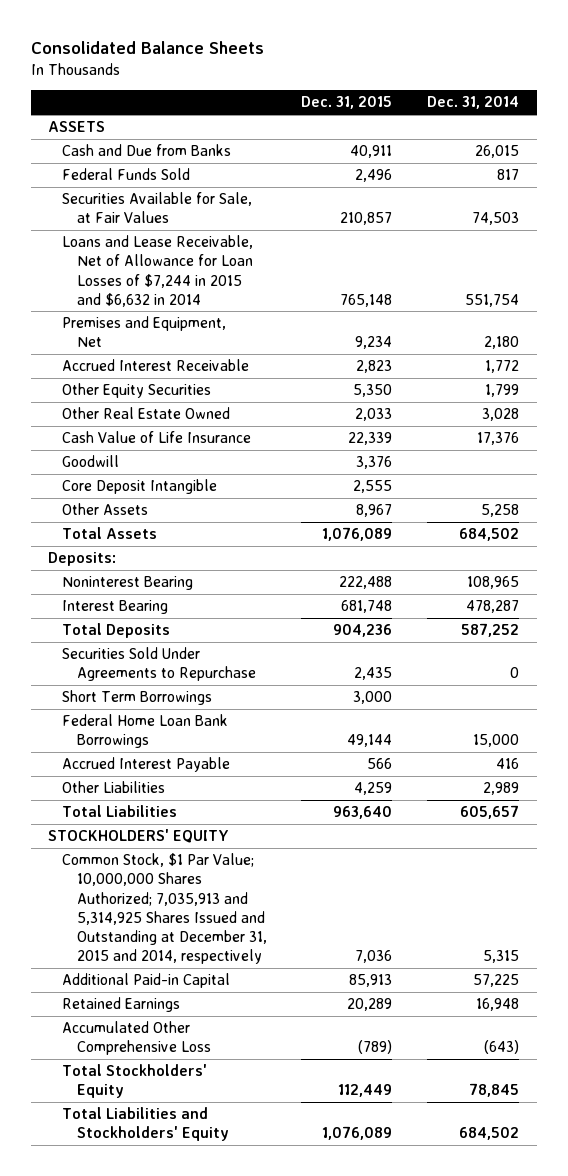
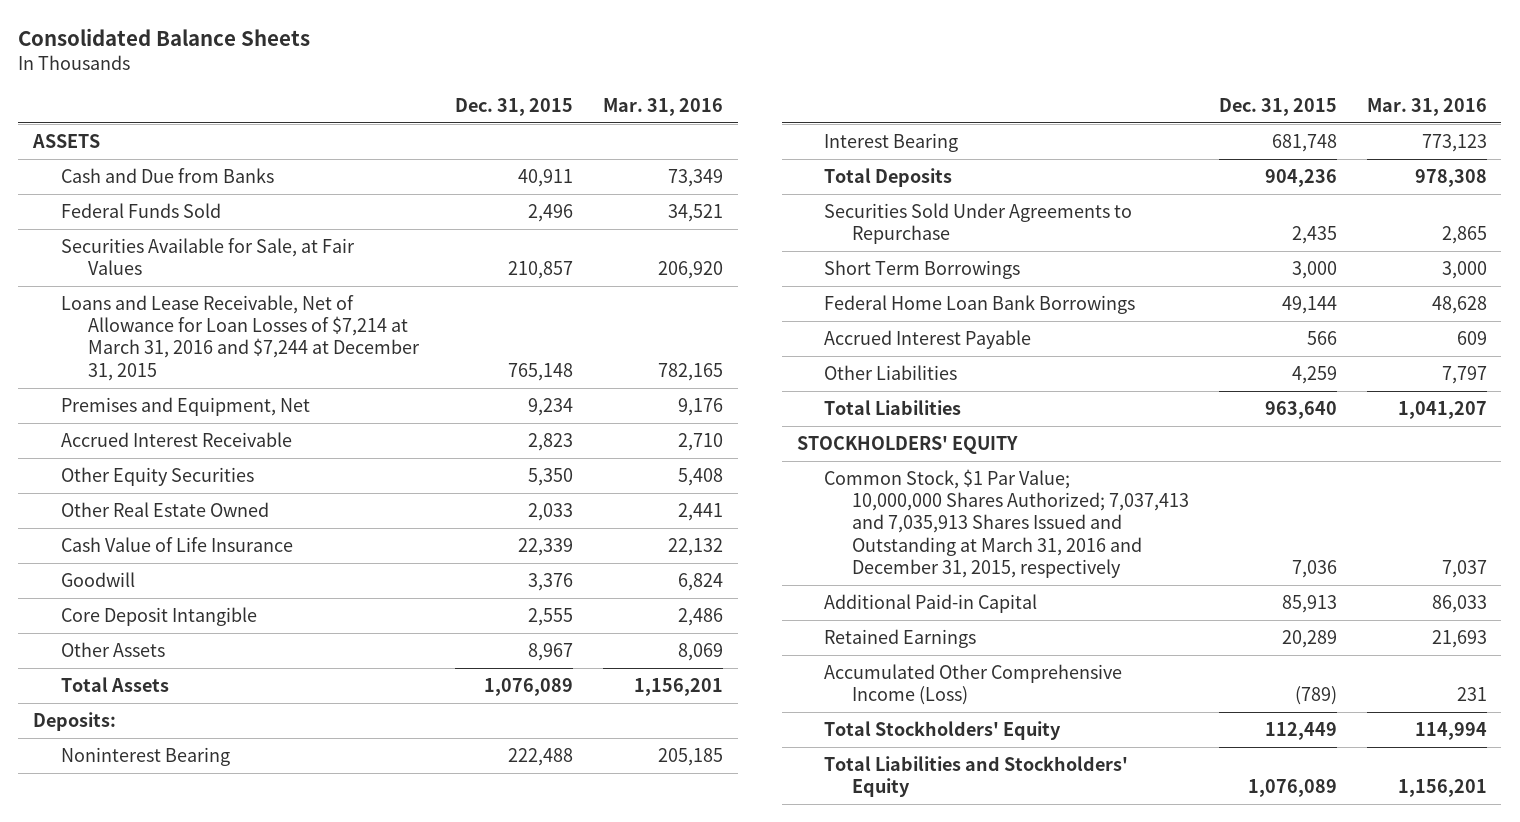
- | Dec. 31, 2015 | Dec. 31, 2014
+ | Dec. 31, 2015 | Mar. 31, 2016
- Loans and Lease Receivable, Net of Allowance for Loan Losses of $7,244 in 2015 and $6,632 in 2014 | 765,148 | 551,754
+ Loans and Lease Receivable, Net of Allowance for Loan Losses of $7,214 at March 31, 2016 and $7,244 at December 31, 2015 | 765,148 | 782,165
- Common Stock, $1 Par Value; 10,000,000 Shares Authorized; 7,035,913 and 5,314,925 Shares Issued and Outstanding at December 31, 2015 and 2014, respectively | 7,036 | 5,315
+ Common Stock, $1 Par Value; 10,000,000 Shares Authorized; 7,037,413 and 7,035,913 Shares Issued and Outstanding at March 31, 2016 and December 31, 2015, respectively | 7,036 | 7,037
- Accumulated Other Comprehensive Loss | (789) | (643)
+ Accumulated Other Comprehensive Income (Loss) | (789) | 231

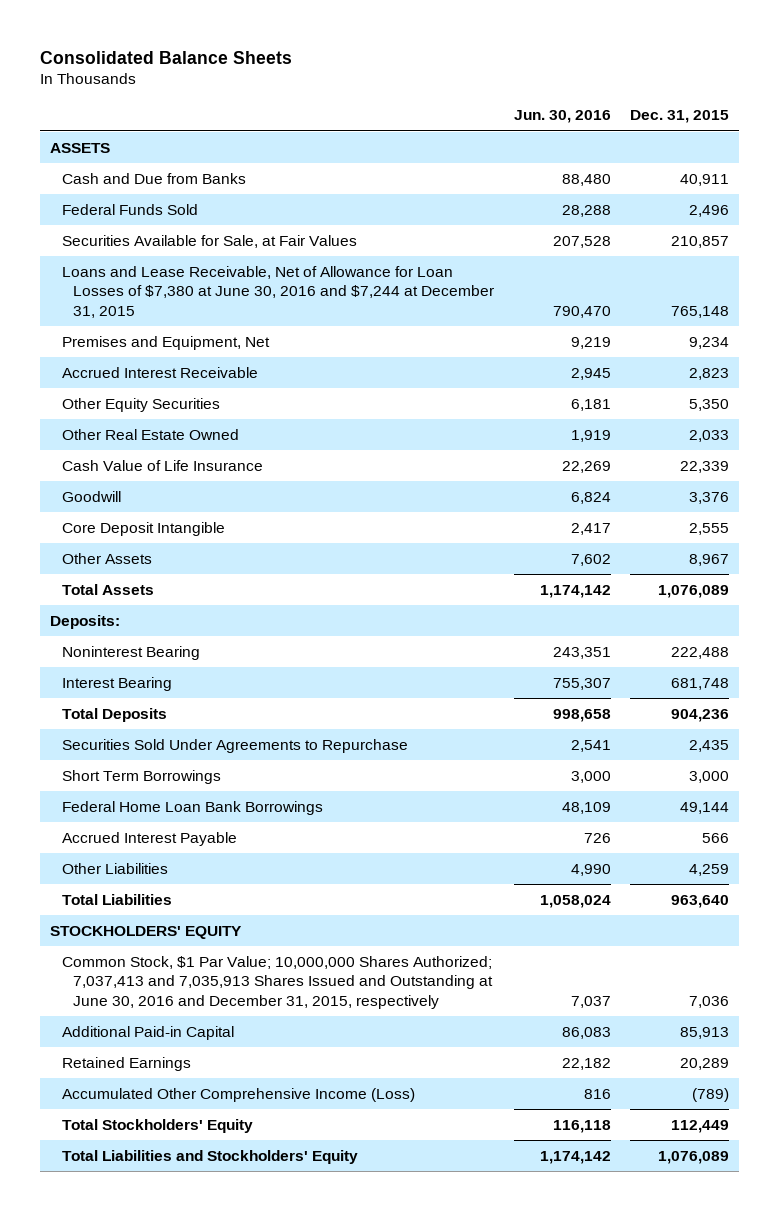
- | Dec. 31, 2015 | Mar. 31, 2016
+ | Jun. 30, 2016 | Dec. 31, 2015
- Loans and Lease Receivable, Net of Allowance for Loan Losses of $7,214 at March 31, 2016 and $7,244 at December 31, 2015 | 765,148 | 782,165
+ Loans and Lease Receivable, Net of Allowance for Loan Losses of $7,380 at June 30, 2016 and $7,244 at December 31, 2015 | 790,470 | 765,148
- Common Stock, $1 Par Value; 10,000,000 Shares Authorized; 7,037,413 and 7,035,913 Shares Issued and Outstanding at March 31, 2016 and December 31, 2015, respectively | 7,036 | 7,037
+ Common Stock, $1 Par Value; 10,000,000 Shares Authorized; 7,037,413 and 7,035,913 Shares Issued and Outstanding at June 30, 2016 and December 31, 2015, respectively | 7,037 | 7,036

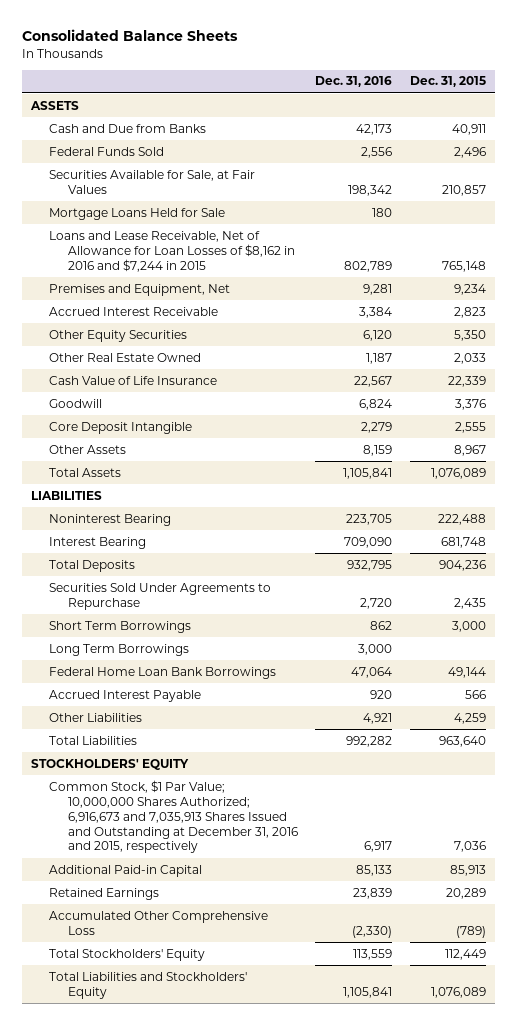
- | Jun. 30, 2016 | Dec. 31, 2015
+ | Dec. 31, 2016 | Dec. 31, 2015
- Loans and Lease Receivable, Net of Allowance for Loan Losses of $7,380 at June 30, 2016 and $7,244 at December 31, 2015 | 790,470 | 765,148
+ Mortgage Loans Held for Sale | 180 |
+ Loans and Lease Receivable, Net of Allowance for Loan Losses of $8,162 in 2016 and $7,244 in 2015 | 802,789 | 765,148
- Deposits:
+ LIABILITIES
+ Long Term Borrowings | 3,000 |
- Common Stock, $1 Par Value; 10,000,000 Shares Authorized; 7,037,413 and 7,035,913 Shares Issued and Outstanding at June 30, 2016 and December 31, 2015, respectively | 7,037 | 7,036
+ Common Stock, $1 Par Value; 10,000,000 Shares Authorized; 6,916,673 and 7,035,913 Shares Issued and Outstanding at December 31, 2016 and 2015, respectively | 6,917 | 7,036
- Accumulated Other Comprehensive Income (Loss) | 816 | (789)
+ Accumulated Other Comprehensive Loss | (2,330) | (789)

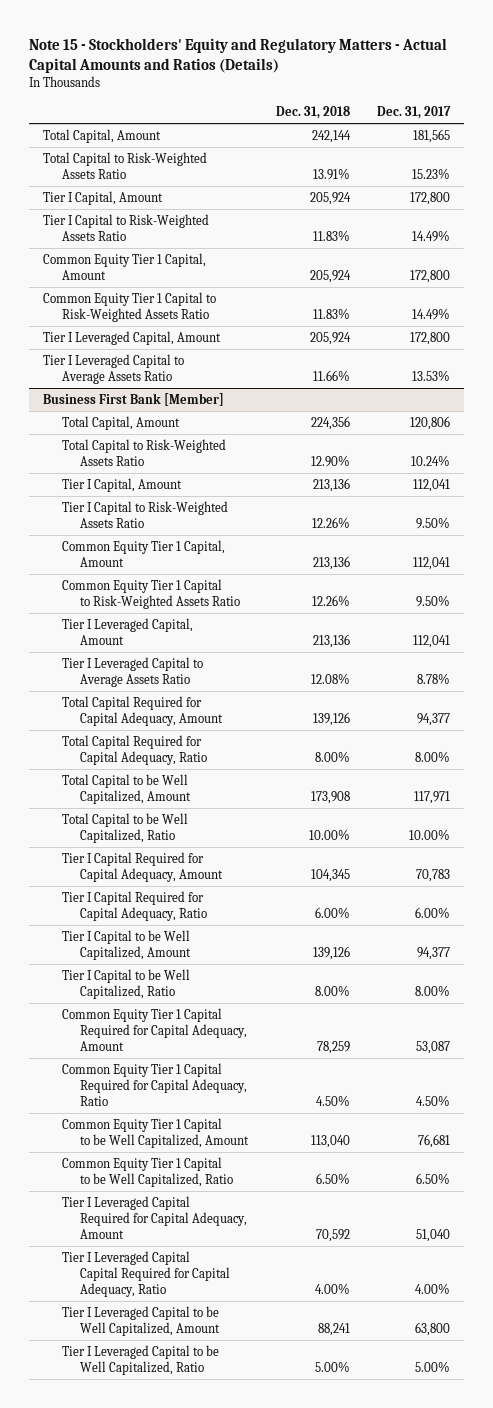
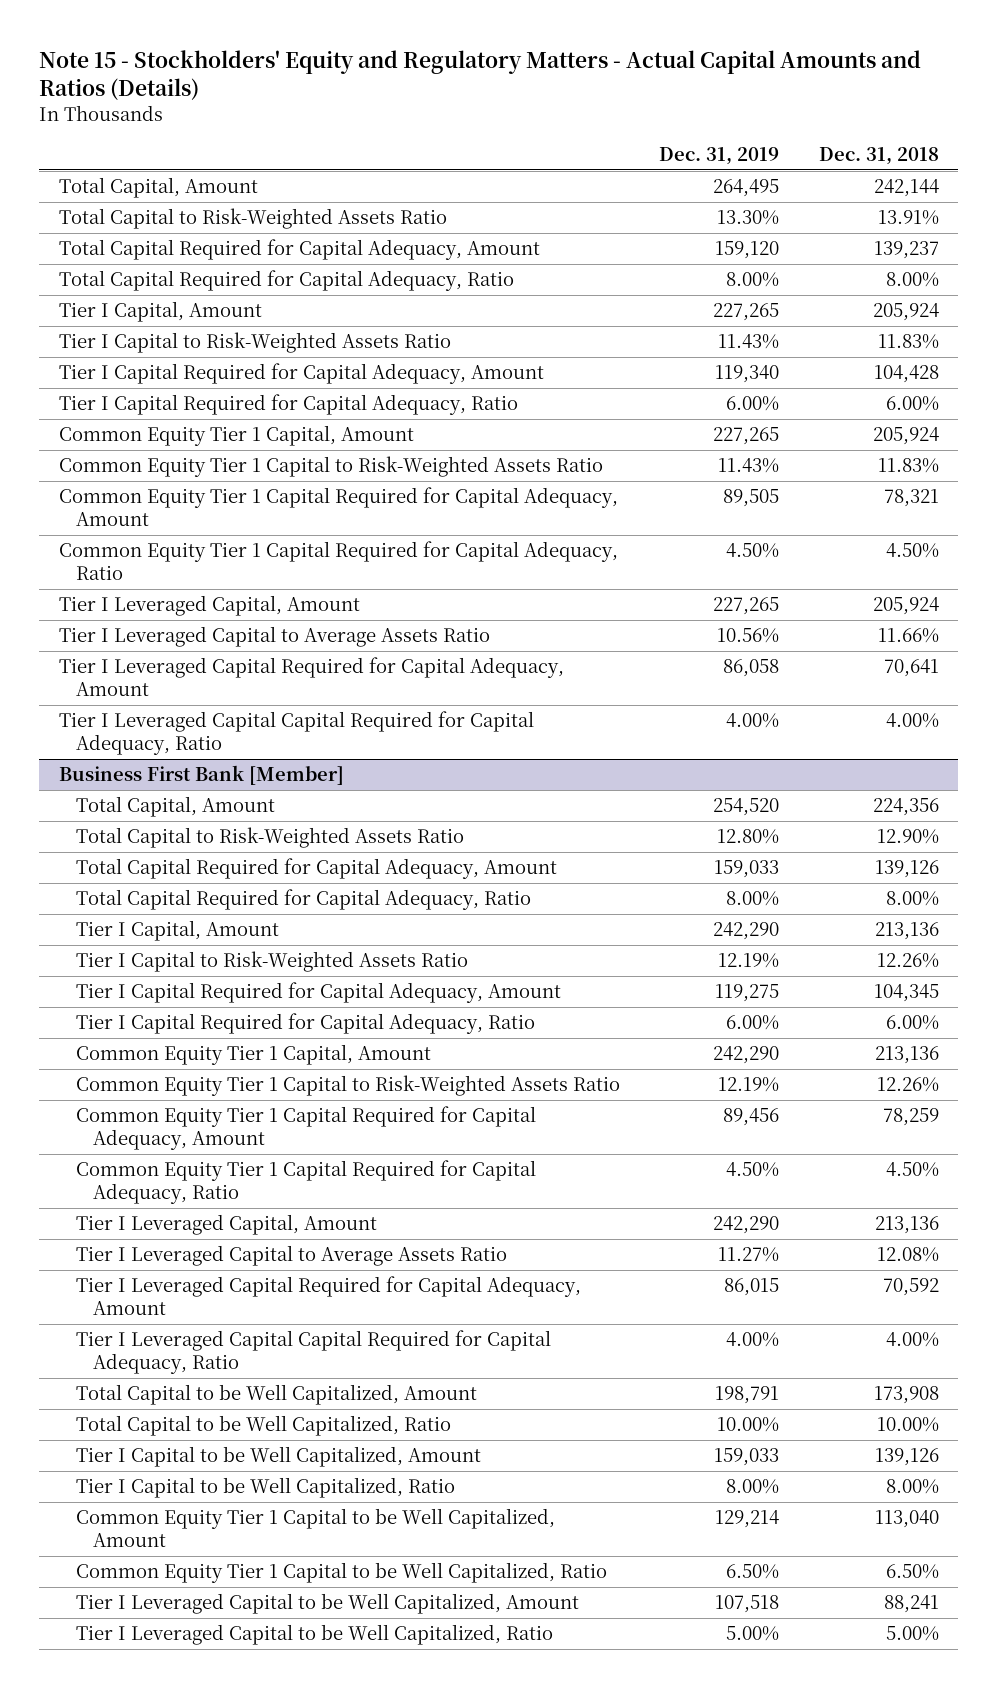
- | Dec. 31, 2018 | Dec. 31, 2017
+ | Dec. 31, 2019 | Dec. 31, 2018
+ Total Capital Required for Capital Adequacy, Amount | 159,120 | 139,237
+ Total Capital Required for Capital Adequacy, Ratio | 8.00% | 8.00%
+ Tier I Capital Required for Capital Adequacy, Amount | 119,340 | 104,428
+ Tier I Capital Required for Capital Adequacy, Ratio | 6.00% | 6.00%
+ Common Equity Tier 1 Capital Required for Capital Adequacy, Amount | 89,505 | 78,321
+ Common Equity Tier 1 Capital Required for Capital Adequacy, Ratio | 4.50% | 4.50%
+ Tier I Leveraged Capital Required for Capital Adequacy, Amount | 86,058 | 70,641
+ Tier I Leveraged Capital Capital Required for Capital Adequacy, Ratio | 4.00% | 4.00%
@ Business First Bank [Member]
moved up: Total Capital Required for Capital Adequacy, Amount | 159,033 | 139,126
moved up: Total Capital Required for Capital Adequacy, Ratio | 8.00% | 8.00%
moved up: Tier I Capital Required for Capital Adequacy, Amount | 119,275 | 104,345
moved up: Tier I Capital Required for Capital Adequacy, Ratio | 6.00% | 6.00%
moved up: Common Equity Tier 1 Capital Required for Capital Adequacy, Amount | 89,456 | 78,259
moved up: Common Equity Tier 1 Capital Required for Capital Adequacy, Ratio | 4.50% | 4.50%
moved up: Tier I Leveraged Capital Required for Capital Adequacy, Amount | 86,015 | 70,592
moved up: Tier I Leveraged Capital Capital Required for Capital Adequacy, Ratio | 4.00% | 4.00%

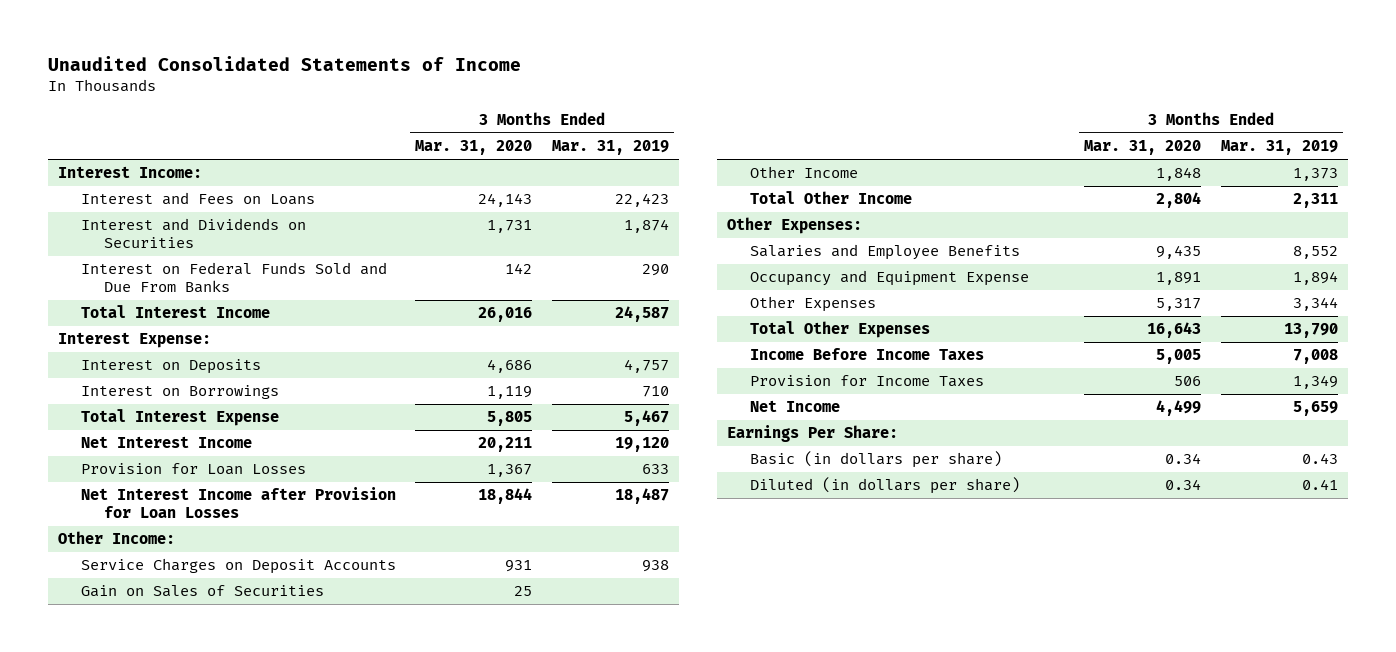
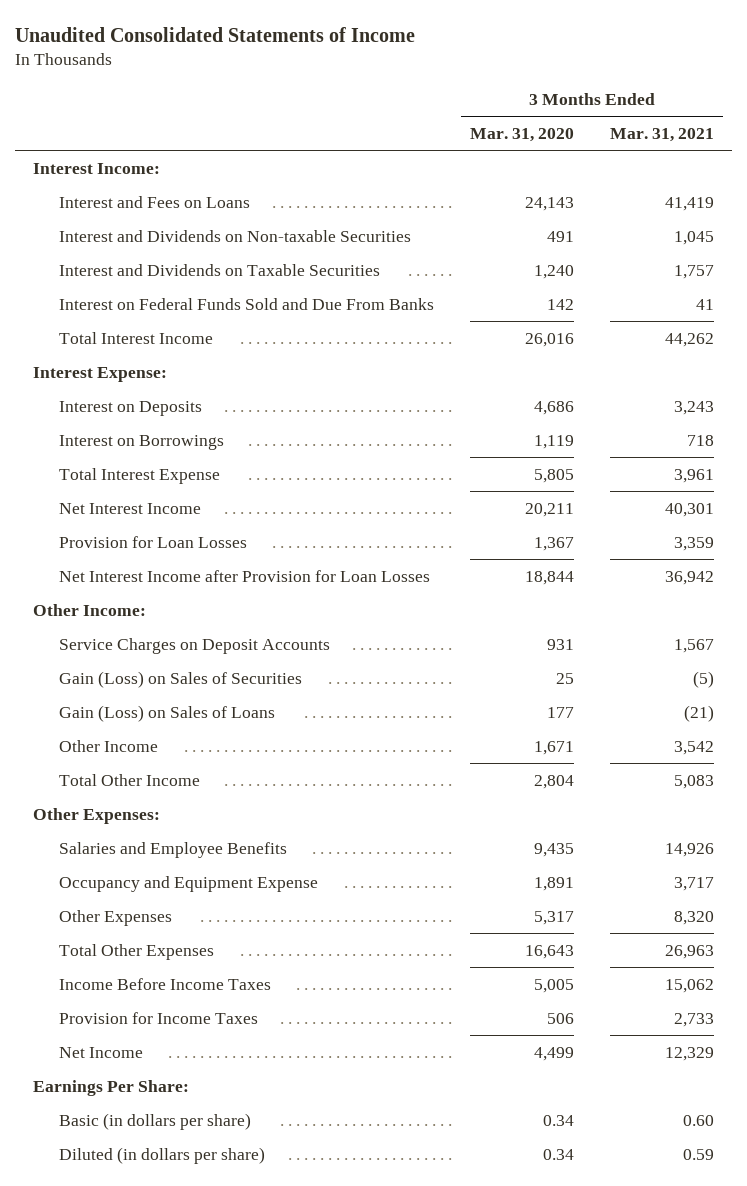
- | 3 Months Ended Mar. 31, 2020 | 3 Months Ended Mar. 31, 2019
+ | 3 Months Ended Mar. 31, 2020 | 3 Months Ended Mar. 31, 2021
- Interest and Dividends on Securities | 1,731 | 1,874
+ Interest and Dividends on Non-taxable Securities | 491 | 1,045
+ Interest and Dividends on Taxable Securities | 1,240 | 1,757
- Gain on Sales of Securities | 25 |
- Other Income | 1,848 | 1,373
+ Gain (Loss) on Sales of Securities | 25 | (5)
+ Gain (Loss) on Sales of Loans | 177 | (21)
+ Other Income | 1,671 | 3,542

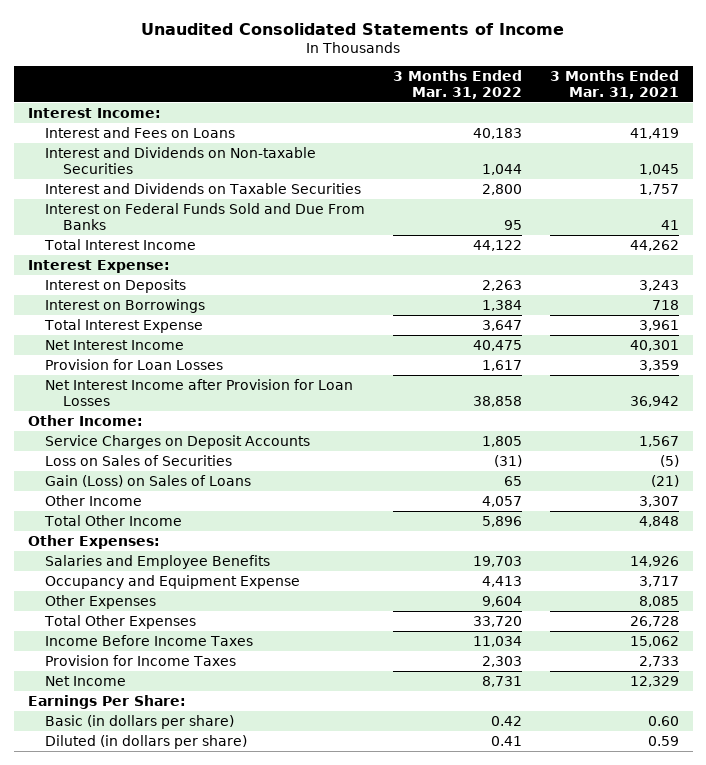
- | 3 Months Ended Mar. 31, 2020 | 3 Months Ended Mar. 31, 2021
+ | 3 Months Ended Mar. 31, 2022 | 3 Months Ended Mar. 31, 2021
- Gain (Loss) on Sales of Securities | 25 | (5)
+ Loss on Sales of Securities | (31) | (5)
- Other Income | 1,671 | 3,542
- Total Other Income | 2,804 | 5,083
+ Other Income | 4,057 | 3,307
+ Total Other Income | 5,896 | 4,848
- Other Expenses | 5,317 | 8,320
- Total Other Expenses | 16,643 | 26,963
+ Other Expenses | 9,604 | 8,085
+ Total Other Expenses | 33,720 | 26,728

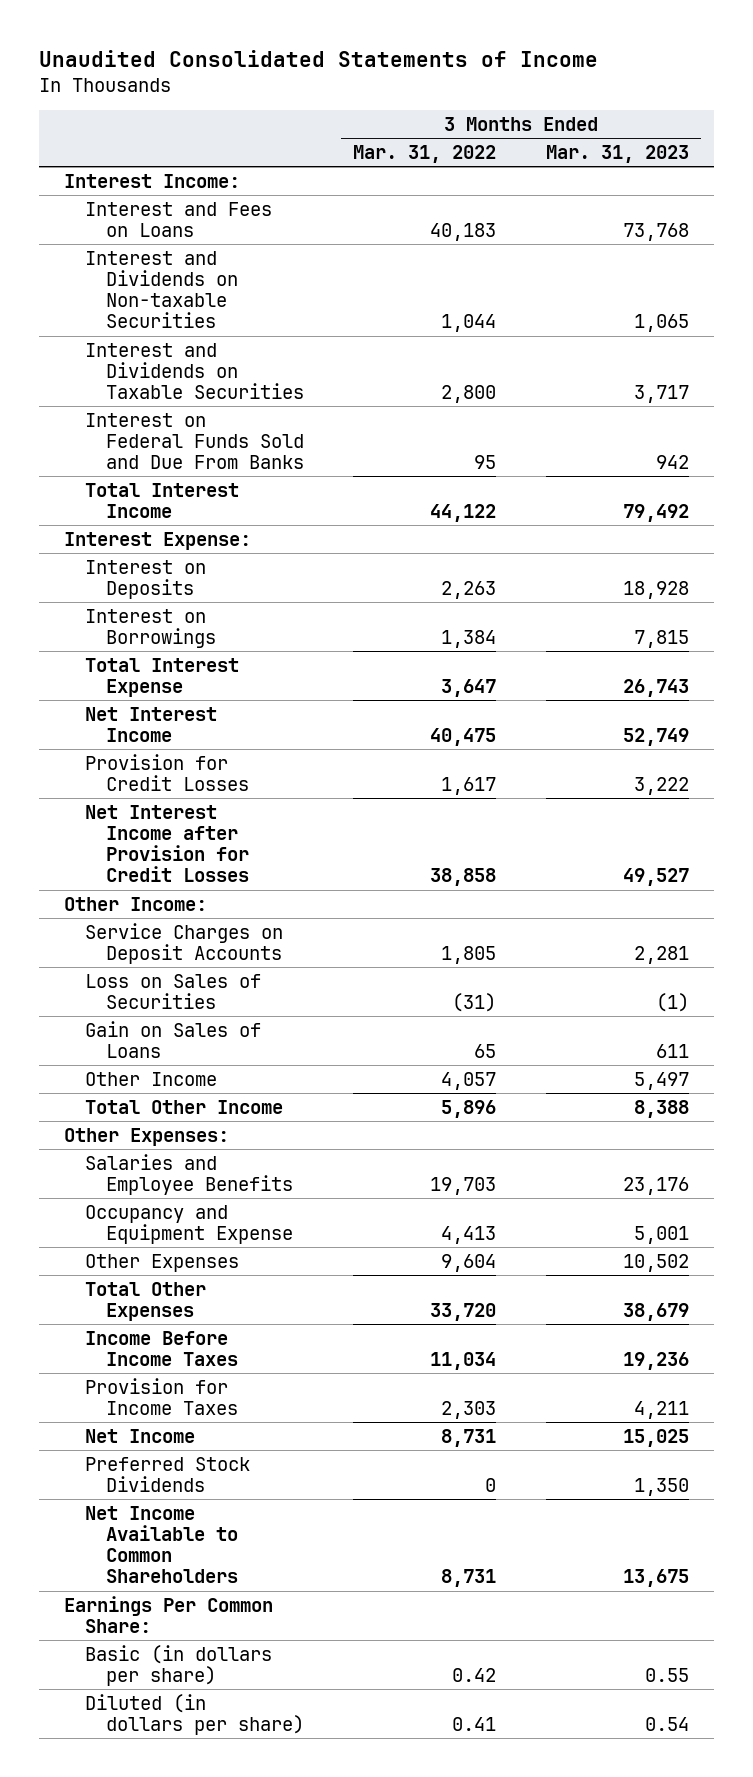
- | 3 Months Ended Mar. 31, 2022 | 3 Months Ended Mar. 31, 2021
+ | 3 Months Ended Mar. 31, 2022 | 3 Months Ended Mar. 31, 2023
- Provision for Loan Losses | 1,617 | 3,359
- Net Interest Income after Provision for Loan Losses | 38,858 | 36,942
+ Provision for Credit Losses | 1,617 | 3,222
+ Net Interest Income after Provision for Credit Losses | 38,858 | 49,527
- Gain (Loss) on Sales of Loans | 65 | (21)
+ Gain on Sales of Loans | 65 | 611
- Earnings Per Share:
+ Preferred Stock Dividends | 0 | 1,350
+ Net Income Available to Common Shareholders | 8,731 | 13,675
+ Earnings Per Common Share:

